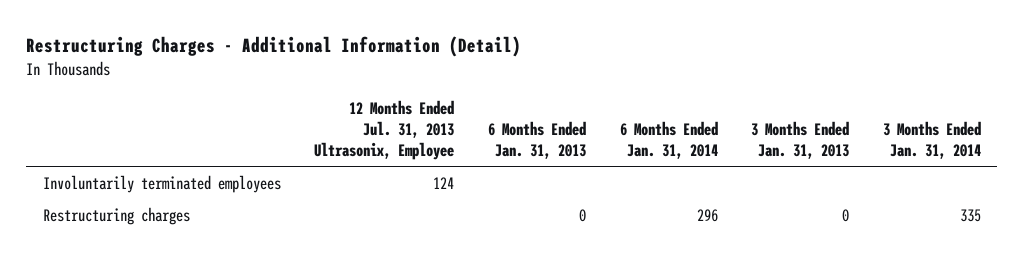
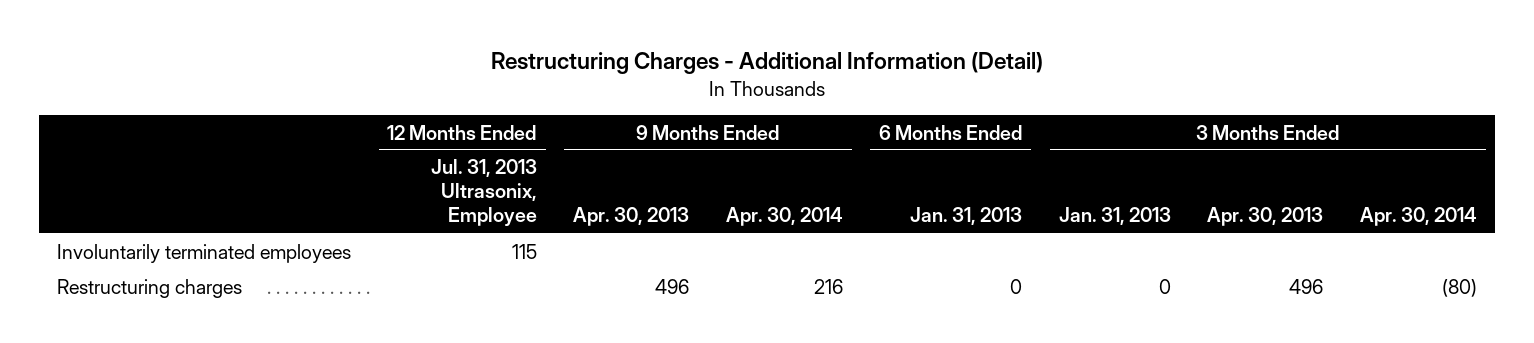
- | 12 Months Ended Jul. 31, 2013 Ultrasonix, Employee | 6 Months Ended Jan. 31, 2013 | 6 Months Ended Jan. 31, 2014 | 3 Months Ended Jan. 31, 2013 | 3 Months Ended Jan. 31, 2014
+ | 12 Months Ended Jul. 31, 2013 Ultrasonix, Employee | 9 Months Ended Apr. 30, 2013 | 9 Months Ended Apr. 30, 2014 | 6 Months Ended Jan. 31, 2013 | 3 Months Ended Jan. 31, 2013 | 3 Months Ended Apr. 30, 2013 | 3 Months Ended Apr. 30, 2014
- Involuntarily terminated employees | 124 | | | |
+ Involuntarily terminated employees | 115 | | | | | |

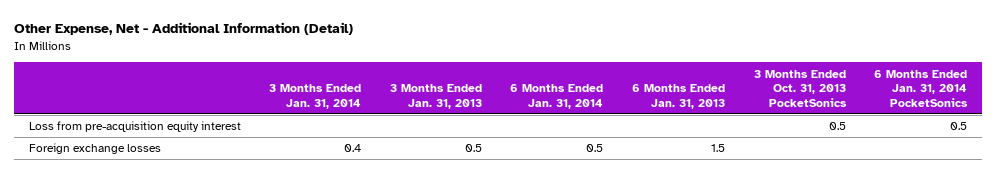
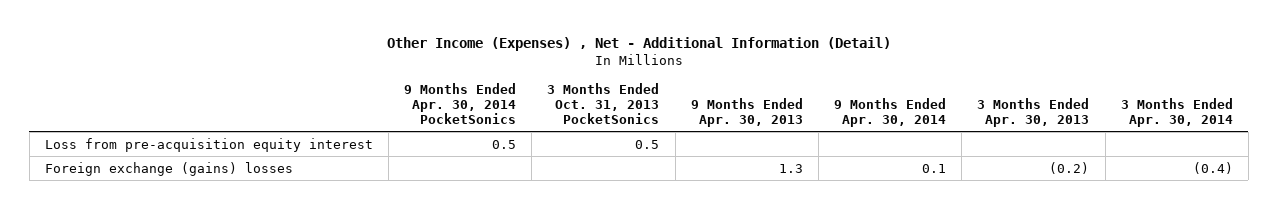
- Other Expense, Net - Additional Information (Detail)
+ Other Income (Expenses) , Net - Additional Information (Detail)
- | 3 Months Ended Jan. 31, 2014 | 3 Months Ended Jan. 31, 2013 | 6 Months Ended Jan. 31, 2014 | 6 Months Ended Jan. 31, 2013 | 3 Months Ended Oct. 31, 2013 PocketSonics | 6 Months Ended Jan. 31, 2014 PocketSonics
+ | 9 Months Ended Apr. 30, 2014 PocketSonics | 3 Months Ended Oct. 31, 2013 PocketSonics | 9 Months Ended Apr. 30, 2013 | 9 Months Ended Apr. 30, 2014 | 3 Months Ended Apr. 30, 2013 | 3 Months Ended Apr. 30, 2014
- Foreign exchange losses | 0.4 | 0.5 | 0.5 | 1.5 | |
+ Foreign exchange (gains) losses | | | 1.3 | 0.1 | (0.2) | (0.4)

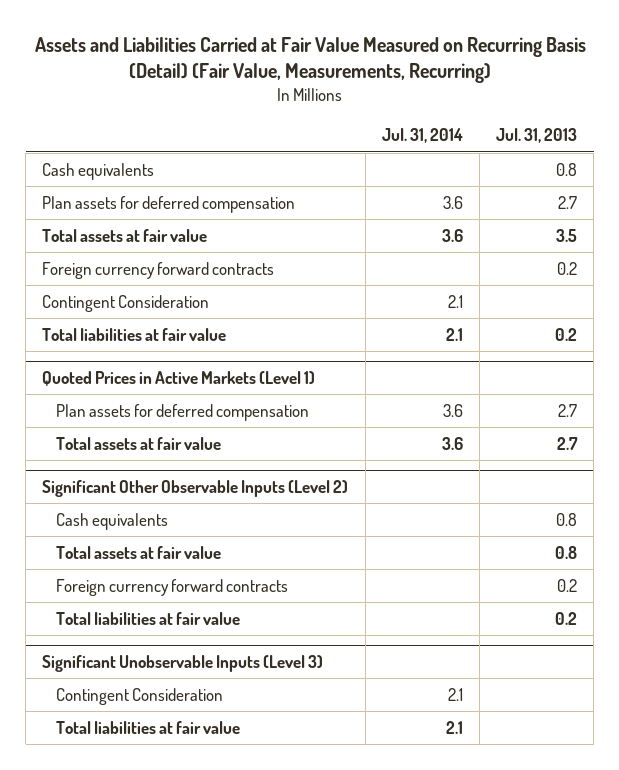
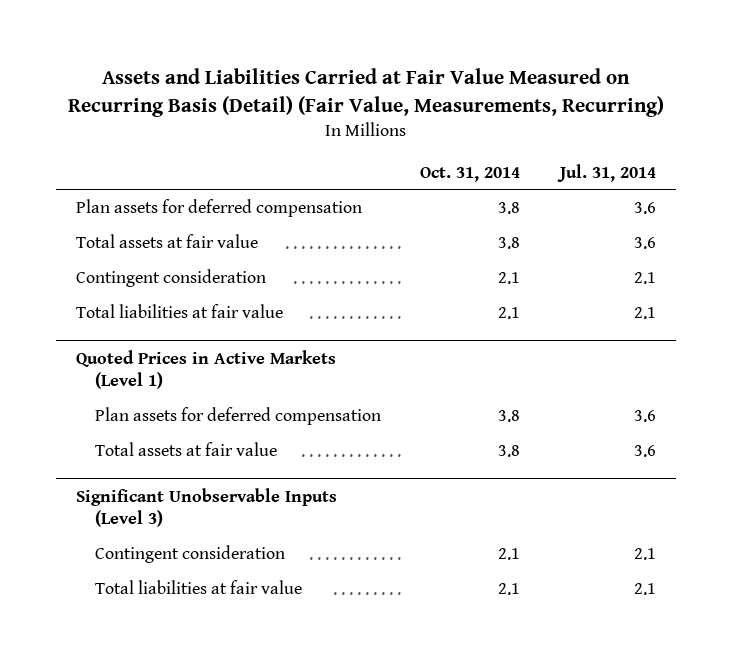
- | Jul. 31, 2014 | Jul. 31, 2013
+ | Oct. 31, 2014 | Jul. 31, 2014
- Cash equivalents | | 0.8
- Foreign currency forward contracts | | 0.2
- Contingent Consideration | 2.1 |
+ Contingent consideration | 2.1 | 2.1
- Significant Other Observable Inputs (Level 2)
- Cash equivalents | | 0.8
- Total assets at fair value | | 0.8
- Foreign currency forward contracts | | 0.2
- Total liabilities at fair value | | 0.2
@ Significant Unobservable Inputs (Level 3)
- Contingent Consideration | 2.1 |
+ Contingent consideration | 2.1 | 2.1

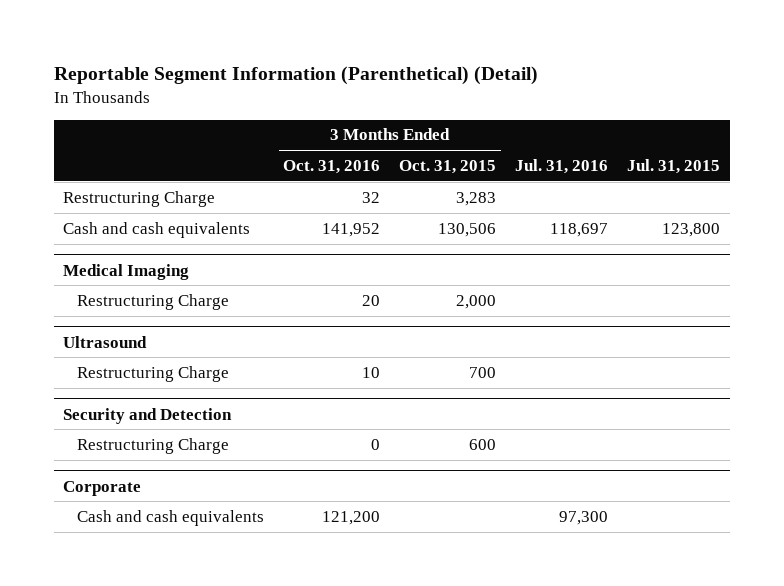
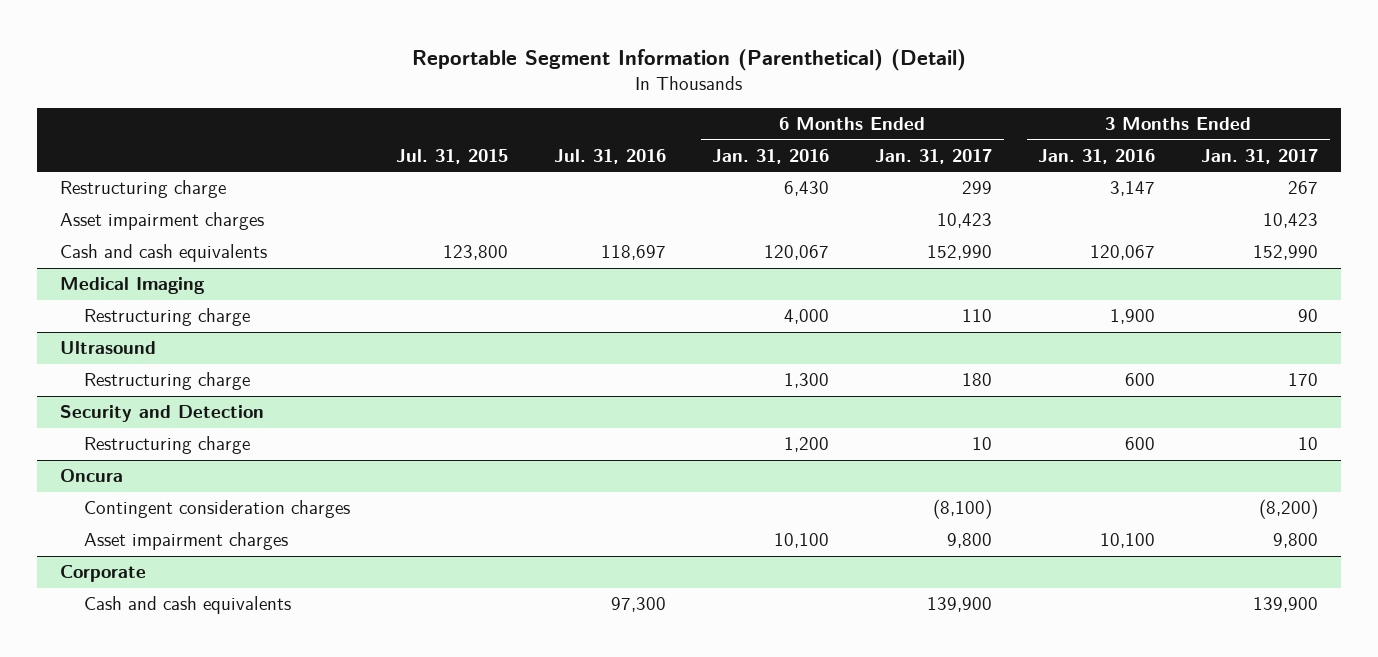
- | 3 Months Ended Oct. 31, 2016 | 3 Months Ended Oct. 31, 2015 | Jul. 31, 2016 | Jul. 31, 2015
+ | Jul. 31, 2015 | Jul. 31, 2016 | 6 Months Ended Jan. 31, 2016 | 6 Months Ended Jan. 31, 2017 | 3 Months Ended Jan. 31, 2016 | 3 Months Ended Jan. 31, 2017
- Restructuring Charge | 32 | 3,283 | |
+ Restructuring charge | | | 6,430 | 299 | 3,147 | 267
+ Asset impairment charges | | | | 10,423 | | 10,423
@ Medical Imaging
- Restructuring Charge | 20 | 2,000 | |
+ Restructuring charge | | | 4,000 | 110 | 1,900 | 90
@ Ultrasound
- Restructuring Charge | 10 | 700 | |
+ Restructuring charge | | | 1,300 | 180 | 600 | 170
@ Security and Detection
- Restructuring Charge | 0 | 600 | |
+ Restructuring charge | | | 1,200 | 10 | 600 | 10
+ Oncura
+ Contingent consideration charges | | | | (8,100) | | (8,200)
+ Asset impairment charges | | | 10,100 | 9,800 | 10,100 | 9,800

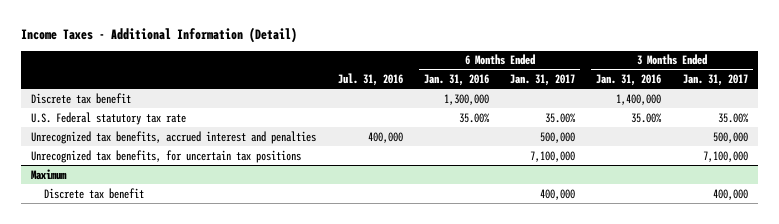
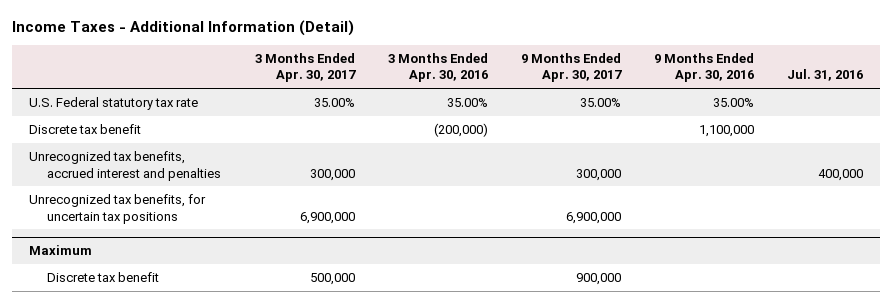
- | Jul. 31, 2016 | 6 Months Ended Jan. 31, 2016 | 6 Months Ended Jan. 31, 2017 | 3 Months Ended Jan. 31, 2016 | 3 Months Ended Jan. 31, 2017
+ | 3 Months Ended Apr. 30, 2017 | 3 Months Ended Apr. 30, 2016 | 9 Months Ended Apr. 30, 2017 | 9 Months Ended Apr. 30, 2016 | Jul. 31, 2016
moved down: Discrete tax benefit | | (200,000) | | 1,100,000 |

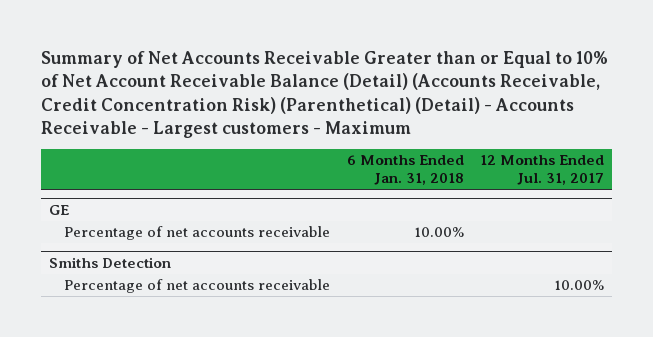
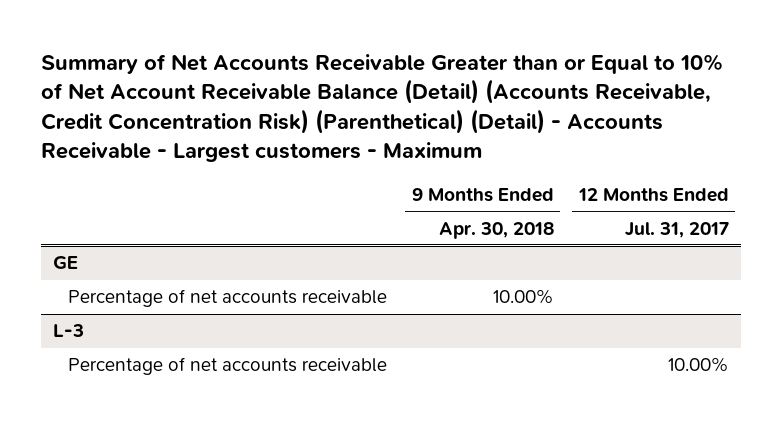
- | 6 Months Ended Jan. 31, 2018 | 12 Months Ended Jul. 31, 2017
+ | 9 Months Ended Apr. 30, 2018 | 12 Months Ended Jul. 31, 2017
- Smiths Detection
+ L-3

